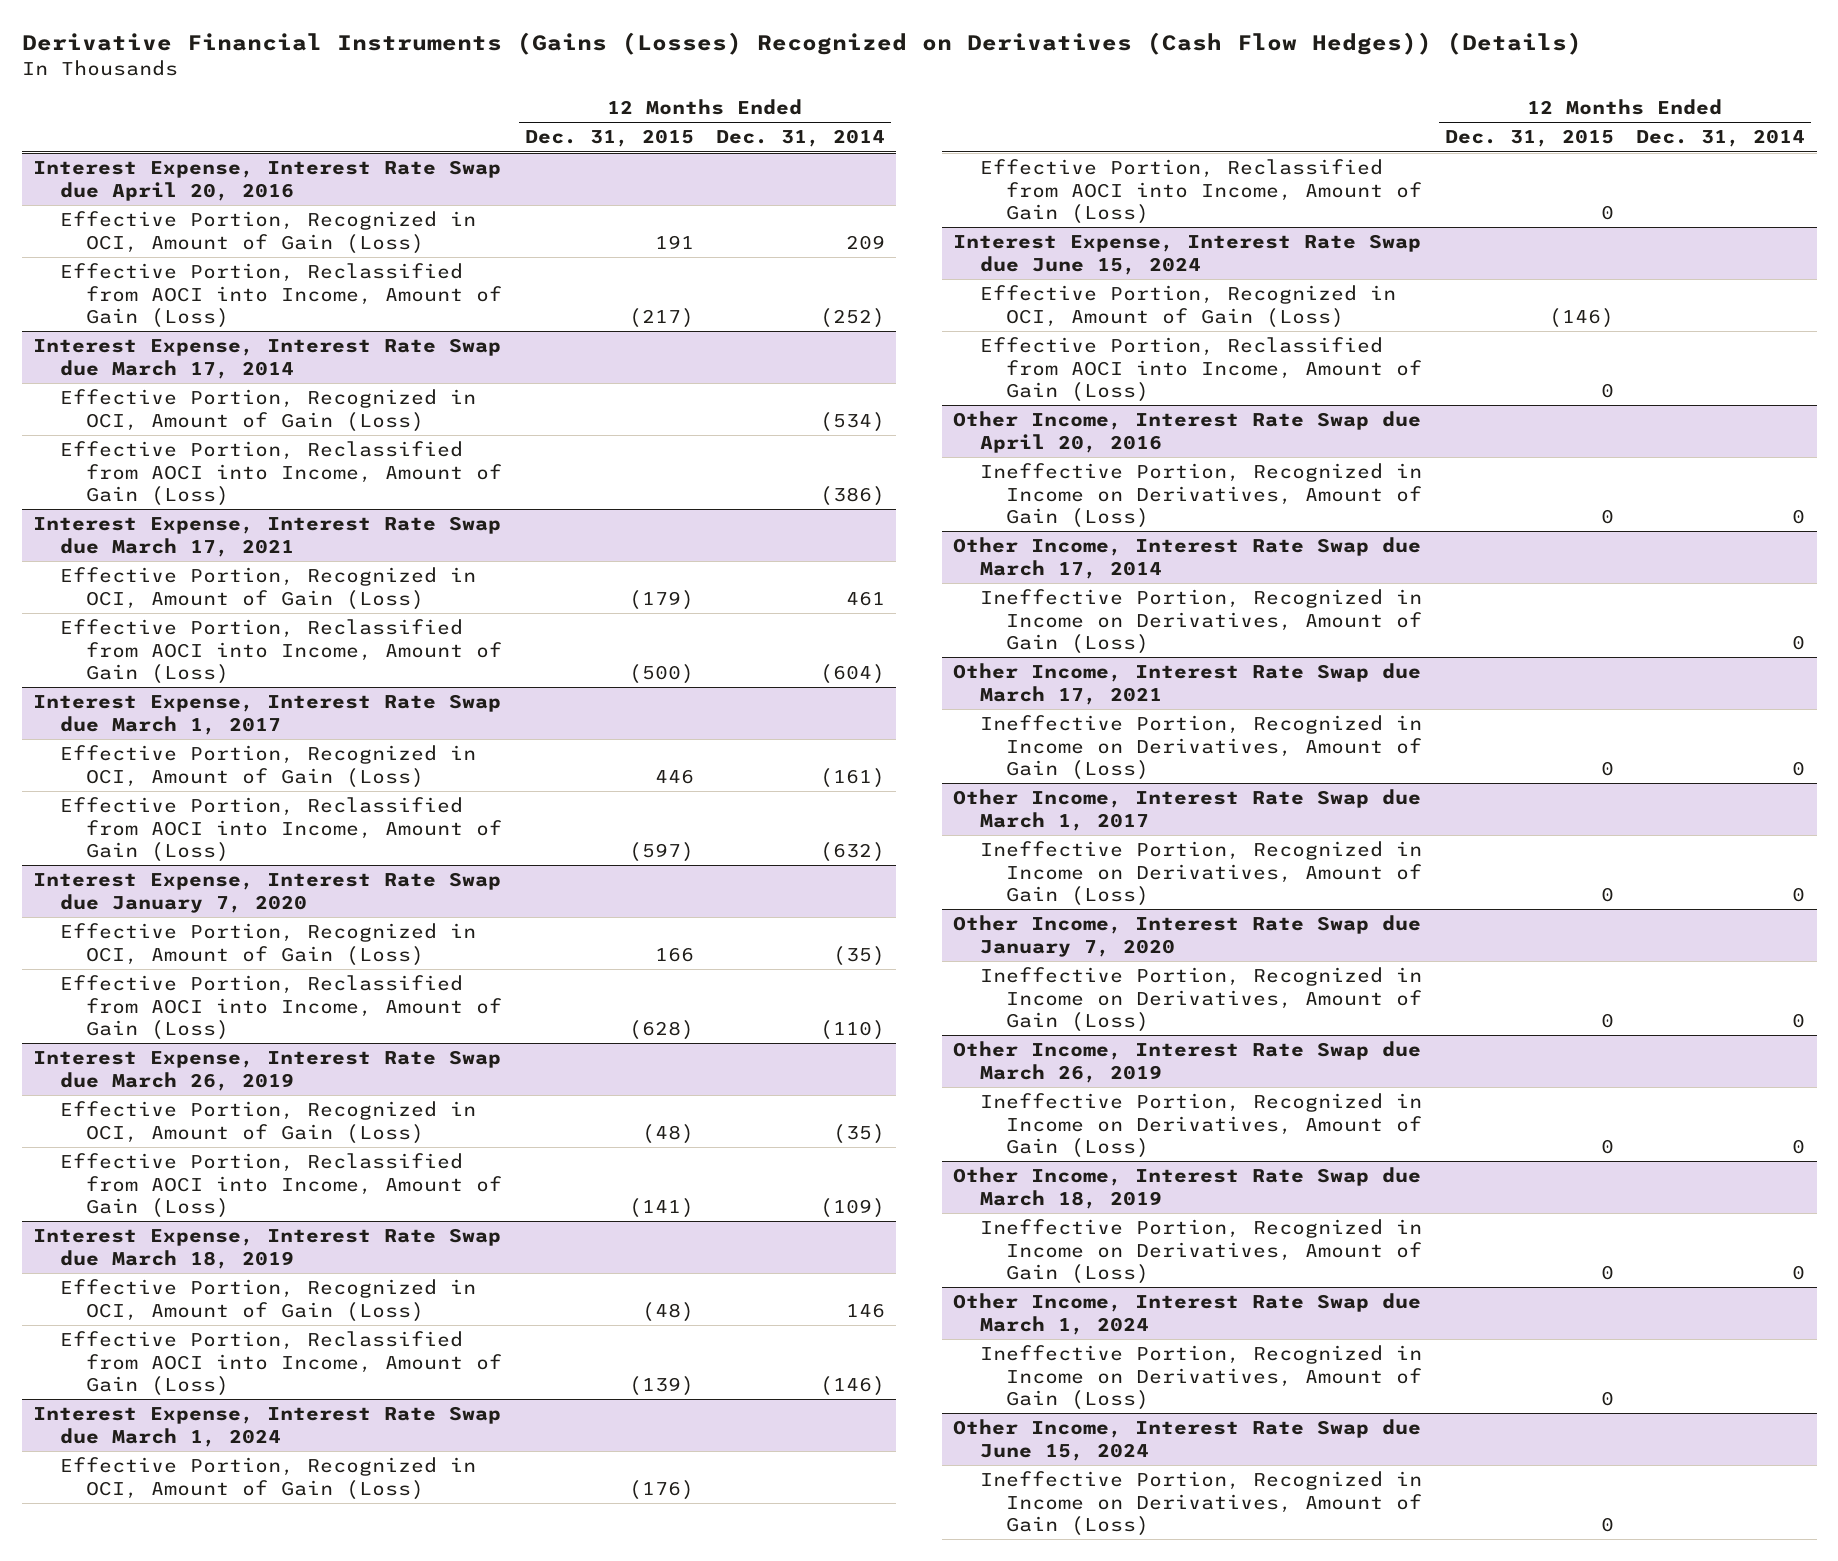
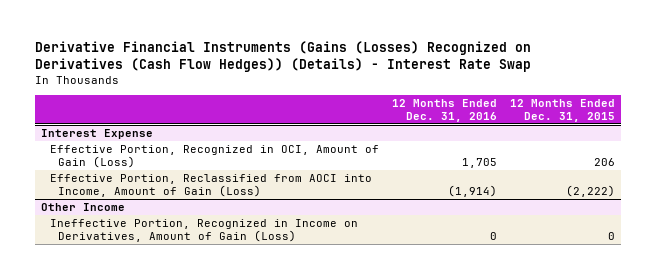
- Derivative Financial Instruments (Gains (Losses) Recognized on Derivatives (Cash Flow Hedges)) (Details)
+ Derivative Financial Instruments (Gains (Losses) Recognized on Derivatives (Cash Flow Hedges)) (Details) - Interest Rate Swap
- | 12 Months Ended Dec. 31, 2015 | 12 Months Ended Dec. 31, 2014
+ | 12 Months Ended Dec. 31, 2016 | 12 Months Ended Dec. 31, 2015
- Interest Expense, Interest Rate Swap due April 20, 2016
- Effective Portion, Recognized in OCI, Amount of Gain (Loss) | 191 | 209
- Effective Portion, Reclassified from AOCI into Income, Amount of Gain (Loss) | (217) | (252)
- Interest Expense, Interest Rate Swap due March 17, 2014
- Effective Portion, Recognized in OCI, Amount of Gain (Loss) | | (534)
- Effective Portion, Reclassified from AOCI into Income, Amount of Gain (Loss) | | (386)
- Interest Expense, Interest Rate Swap due March 17, 2021
- Effective Portion, Recognized in OCI, Amount of Gain (Loss) | (179) | 461
- Effective Portion, Reclassified from AOCI into Income, Amount of Gain (Loss) | (500) | (604)
- Interest Expense, Interest Rate Swap due March 1, 2017
- Effective Portion, Recognized in OCI, Amount of Gain (Loss) | 446 | (161)
- Effective Portion, Reclassified from AOCI into Income, Amount of Gain (Loss) | (597) | (632)
- Interest Expense, Interest Rate Swap due January 7, 2020
- Effective Portion, Recognized in OCI, Amount of Gain (Loss) | 166 | (35)
- Effective Portion, Reclassified from AOCI into Income, Amount of Gain (Loss) | (628) | (110)
- Interest Expense, Interest Rate Swap due March 26, 2019
- Effective Portion, Recognized in OCI, Amount of Gain (Loss) | (48) | (35)
- Effective Portion, Reclassified from AOCI into Income, Amount of Gain (Loss) | (141) | (109)
- Interest Expense, Interest Rate Swap due March 18, 2019
- Effective Portion, Recognized in OCI, Amount of Gain (Loss) | (48) | 146
- Effective Portion, Reclassified from AOCI into Income, Amount of Gain (Loss) | (139) | (146)
- Interest Expense, Interest Rate Swap due March 1, 2024
- Effective Portion, Recognized in OCI, Amount of Gain (Loss) | (176) |
- Effective Portion, Reclassified from AOCI into Income, Amount of Gain (Loss) | 0 |
- Interest Expense, Interest Rate Swap due June 15, 2024
- Effective Portion, Recognized in OCI, Amount of Gain (Loss) | (146) |
- Effective Portion, Reclassified from AOCI into Income, Amount of Gain (Loss) | 0 |
- Other Income, Interest Rate Swap due April 20, 2016
- Ineffective Portion, Recognized in Income on Derivatives, Amount of Gain (Loss) | 0 | 0
- Other Income, Interest Rate Swap due March 17, 2014
- Ineffective Portion, Recognized in Income on Derivatives, Amount of Gain (Loss) | | 0
- Other Income, Interest Rate Swap due March 17, 2021
- Ineffective Portion, Recognized in Income on Derivatives, Amount of Gain (Loss) | 0 | 0
- Other Income, Interest Rate Swap due March 1, 2017
- Ineffective Portion, Recognized in Income on Derivatives, Amount of Gain (Loss) | 0 | 0
- Other Income, Interest Rate Swap due January 7, 2020
- Ineffective Portion, Recognized in Income on Derivatives, Amount of Gain (Loss) | 0 | 0
- Other Income, Interest Rate Swap due March 26, 2019
- Ineffective Portion, Recognized in Income on Derivatives, Amount of Gain (Loss) | 0 | 0
- Other Income, Interest Rate Swap due March 18, 2019
- Ineffective Portion, Recognized in Income on Derivatives, Amount of Gain (Loss) | 0 | 0
- Other Income, Interest Rate Swap due March 1, 2024
- Ineffective Portion, Recognized in Income on Derivatives, Amount of Gain (Loss) | 0 |
- Other Income, Interest Rate Swap due June 15, 2024
+ Interest Expense
+ Effective Portion, Recognized in OCI, Amount of Gain (Loss) | 1,705 | 206
+ Effective Portion, Reclassified from AOCI into Income, Amount of Gain (Loss) | (1,914) | (2,222)
+ Other Income

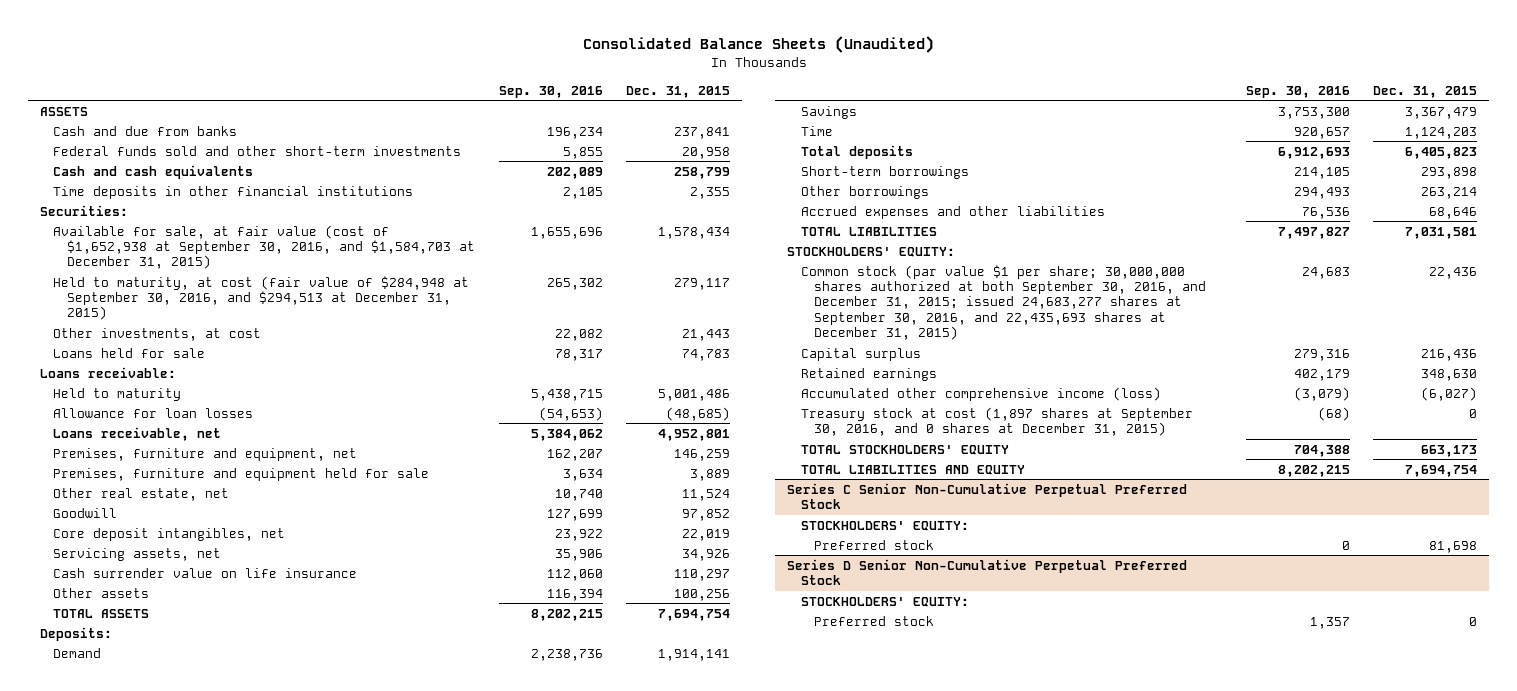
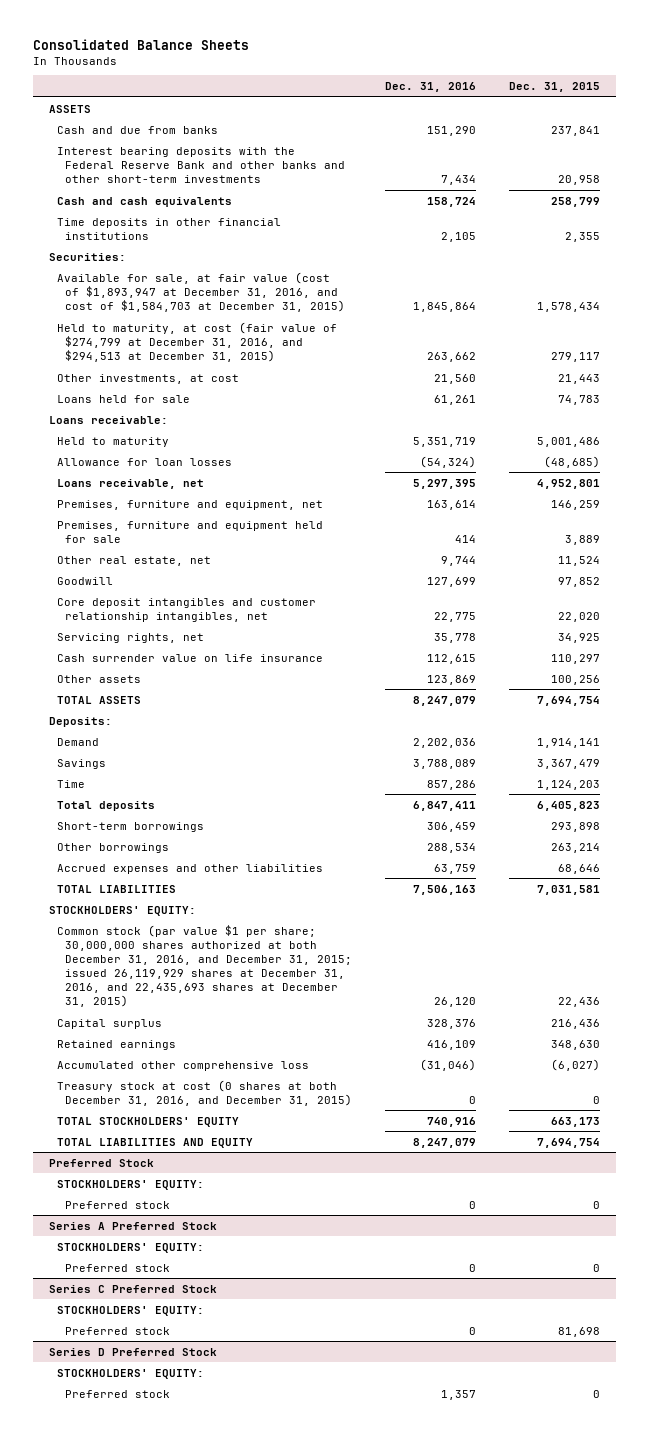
- Consolidated Balance Sheets (Unaudited)
+ Consolidated Balance Sheets
- | Sep. 30, 2016 | Dec. 31, 2015
+ | Dec. 31, 2016 | Dec. 31, 2015
- Federal funds sold and other short-term investments | 5,855 | 20,958
+ Interest bearing deposits with the Federal Reserve Bank and other banks and other short-term investments | 7,434 | 20,958
- Available for sale, at fair value (cost of $1,652,938 at September 30, 2016, and $1,584,703 at December 31, 2015) | 1,655,696 | 1,578,434
- Held to maturity, at cost (fair value of $284,948 at September 30, 2016, and $294,513 at December 31, 2015) | 265,302 | 279,117
+ Available for sale, at fair value (cost of $1,893,947 at December 31, 2016, and cost of $1,584,703 at December 31, 2015) | 1,845,864 | 1,578,434
+ Held to maturity, at cost (fair value of $274,799 at December 31, 2016, and $294,513 at December 31, 2015) | 263,662 | 279,117
- Core deposit intangibles, net | 23,922 | 22,019
- Servicing assets, net | 35,906 | 34,926
+ Core deposit intangibles and customer relationship intangibles, net | 22,775 | 22,020
+ Servicing rights, net | 35,778 | 34,925
- Common stock (par value $1 per share; 30,000,000 shares authorized at both September 30, 2016, and December 31, 2015; issued 24,683,277 shares at September 30, 2016, and 22,435,693 shares at December 31, 2015) | 24,683 | 22,436
+ Common stock (par value $1 per share; 30,000,000 shares authorized at both December 31, 2016, and December 31, 2015; issued 26,119,929 shares at December 31, 2016, and 22,435,693 shares at December 31, 2015) | 26,120 | 22,436
- Accumulated other comprehensive income (loss) | (3,079) | (6,027)
- Treasury stock at cost (1,897 shares at September 30, 2016, and 0 shares at December 31, 2015) | (68) | 0
+ Accumulated other comprehensive loss | (31,046) | (6,027)
+ Treasury stock at cost (0 shares at both December 31, 2016, and December 31, 2015) | 0 | 0
- Series C Senior Non-Cumulative Perpetual Preferred Stock
+ Preferred Stock
+ Preferred stock | 0 | 0
+ Series A Preferred Stock
+ STOCKHOLDERS' EQUITY:
+ Preferred stock | 0 | 0
+ Series C Preferred Stock
+ STOCKHOLDERS' EQUITY:
- Series D Senior Non-Cumulative Perpetual Preferred Stock
+ Series D Preferred Stock

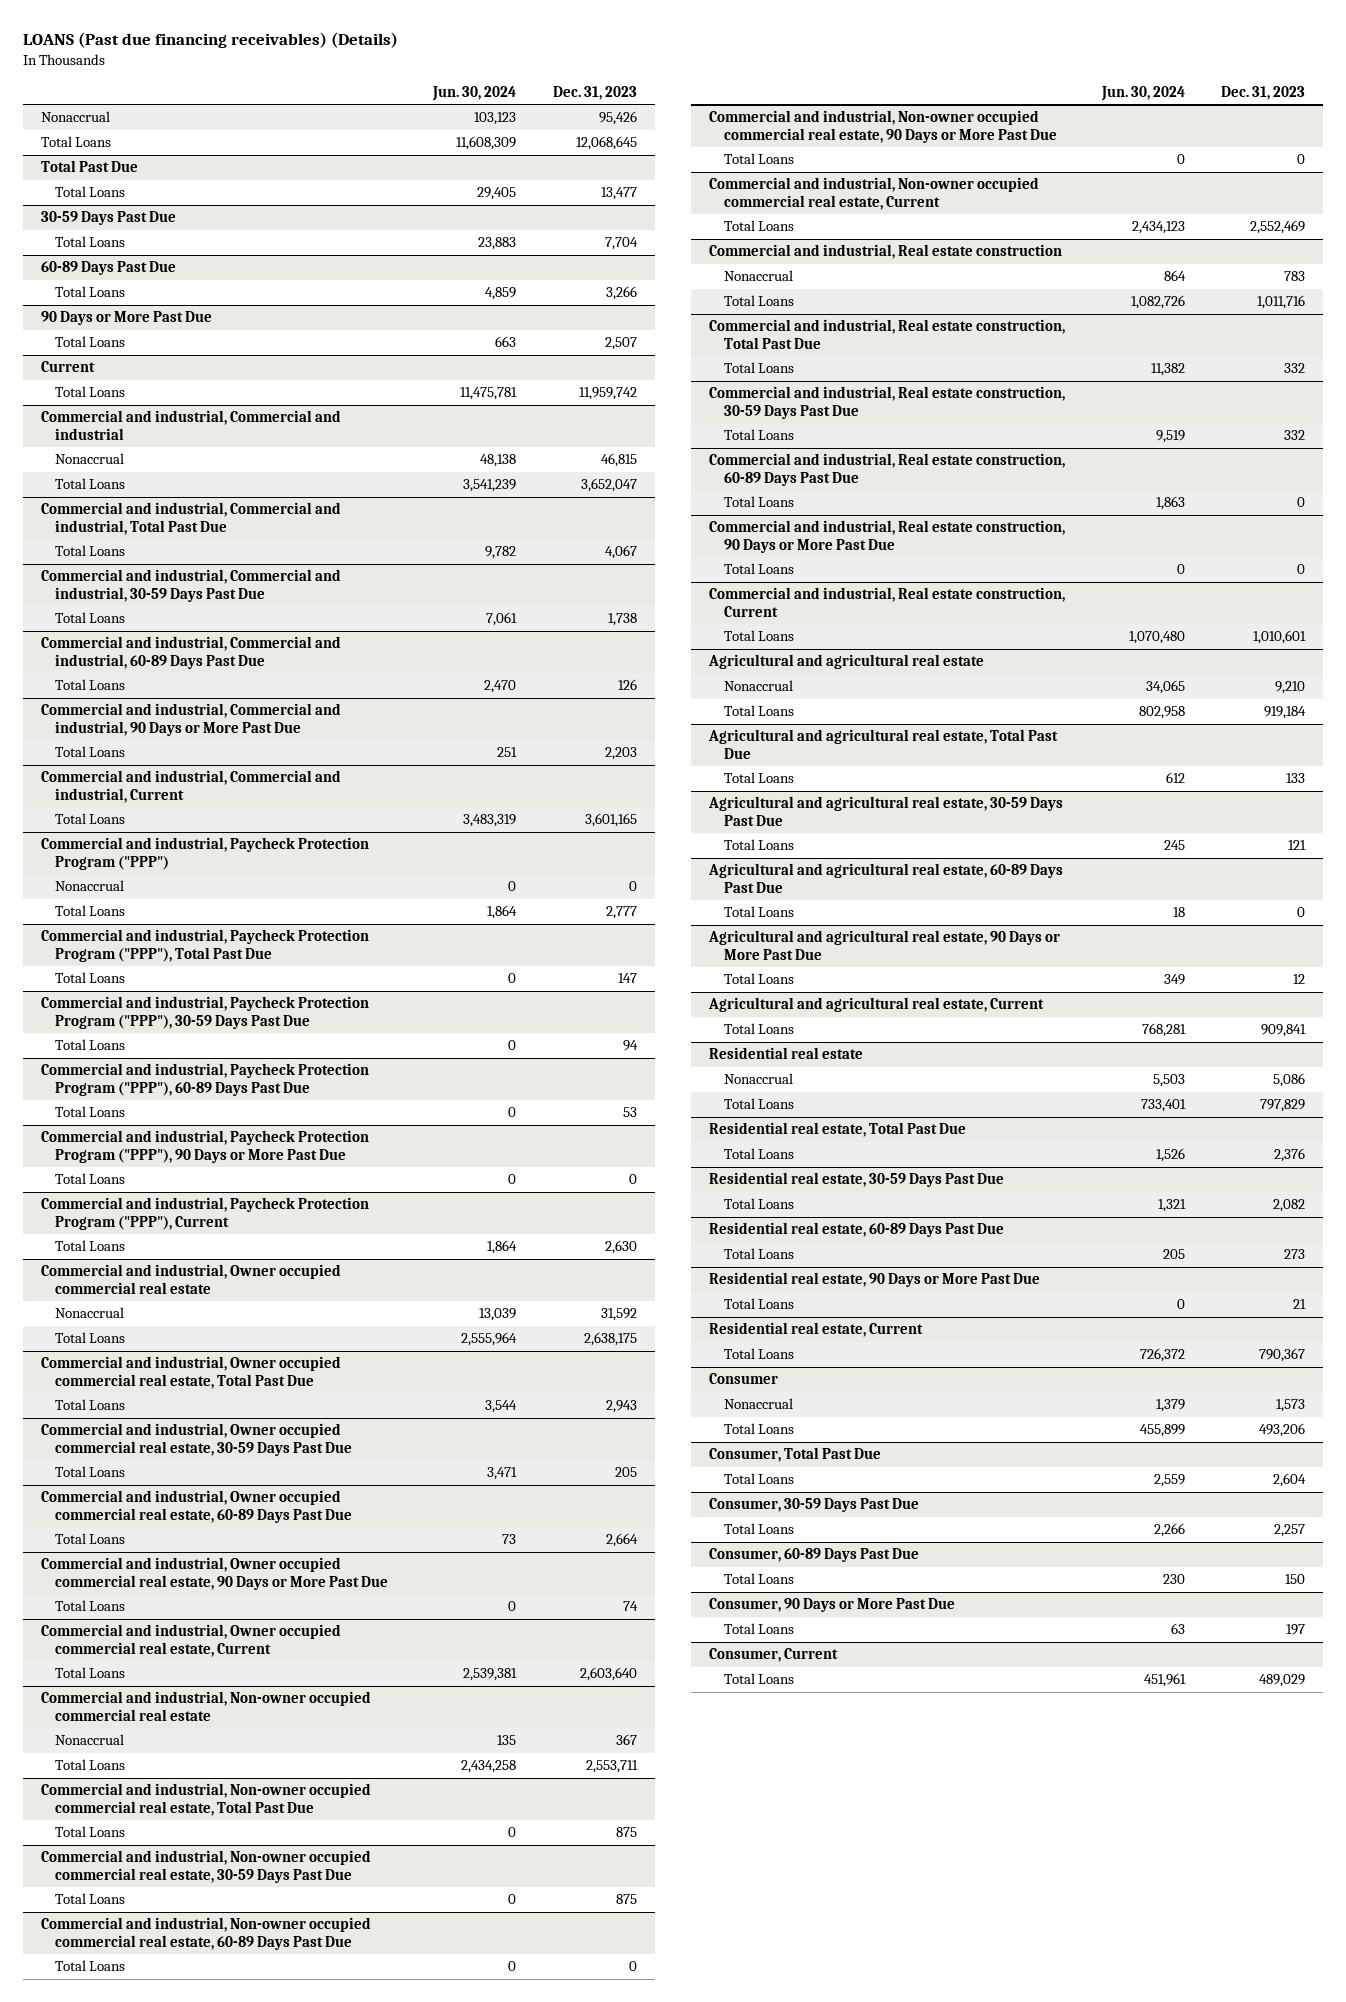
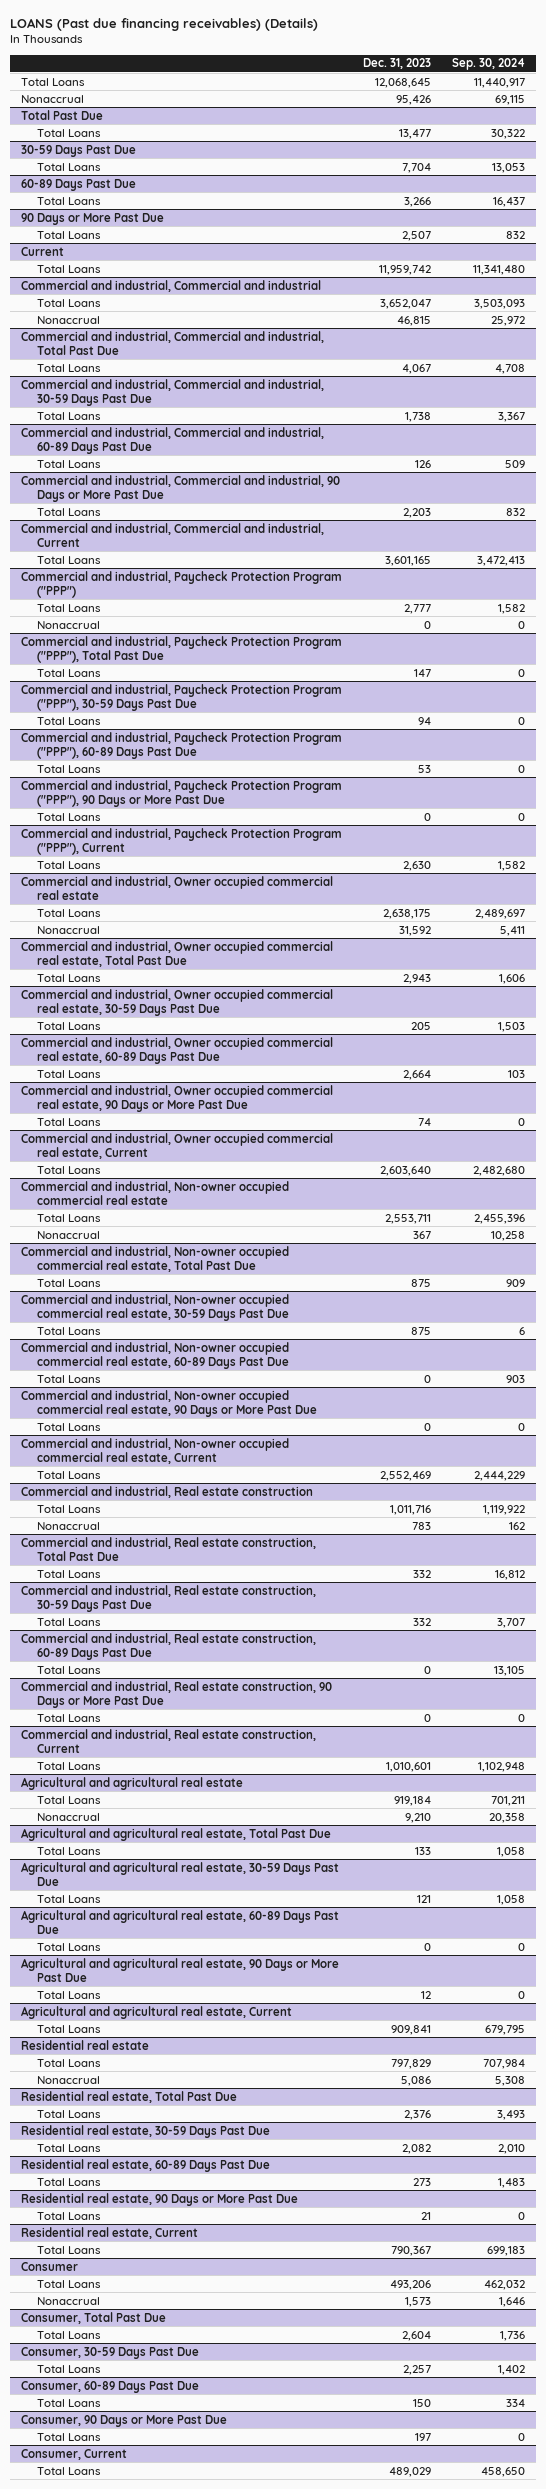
- | Jun. 30, 2024 | Dec. 31, 2023
+ | Dec. 31, 2023 | Sep. 30, 2024
moved down: Nonaccrual | 95,426 | 69,115
@ Commercial and industrial, Commercial and industrial
moved down: Nonaccrual | 46,815 | 25,972
@ Commercial and industrial, Paycheck Protection Program ("PPP")
moved down: Nonaccrual | 0 | 0
@ Commercial and industrial, Owner occupied commercial real estate
moved down: Nonaccrual | 31,592 | 5,411
@ Commercial and industrial, Non-owner occupied commercial real estate
moved down: Nonaccrual | 367 | 10,258
@ Commercial and industrial, Real estate construction
moved down: Nonaccrual | 783 | 162
@ Agricultural and agricultural real estate
moved down: Nonaccrual | 9,210 | 20,358
@ Residential real estate
moved down: Nonaccrual | 5,086 | 5,308
@ Consumer
moved down: Nonaccrual | 1,573 | 1,646

